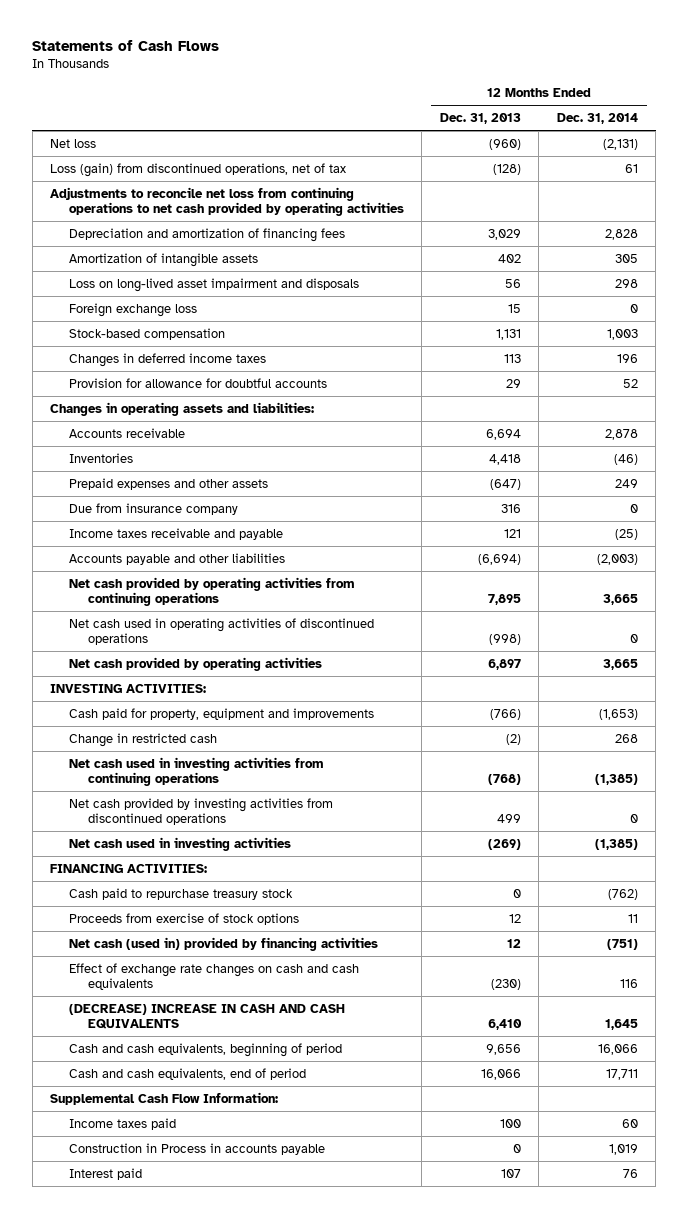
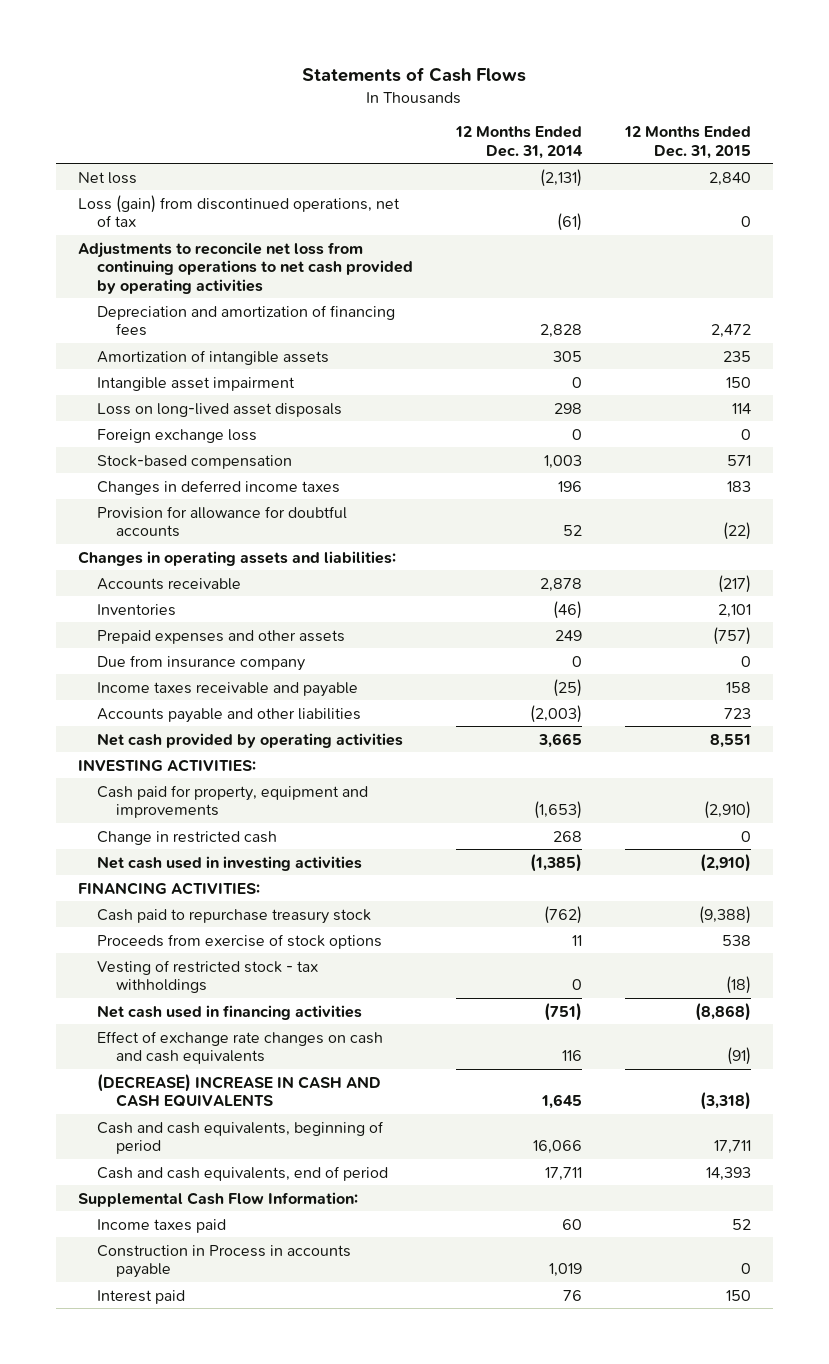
- | 12 Months Ended Dec. 31, 2013 | 12 Months Ended Dec. 31, 2014
+ | 12 Months Ended Dec. 31, 2014 | 12 Months Ended Dec. 31, 2015
- Loss (gain) from discontinued operations, net of tax | (128) | 61
+ Loss (gain) from discontinued operations, net of tax | (61) | 0
- Loss on long-lived asset impairment and disposals | 56 | 298
+ Intangible asset impairment | 0 | 150
+ Loss on long-lived asset disposals | 298 | 114
- Net cash provided by operating activities from continuing operations | 7,895 | 3,665
- Net cash used in operating activities of discontinued operations | (998) | 0
- Net cash used in investing activities from continuing operations | (768) | (1,385)
- Net cash provided by investing activities from discontinued operations | 499 | 0
- Net cash (used in) provided by financing activities | 12 | (751)
+ Vesting of restricted stock - tax withholdings | 0 | (18)
+ Net cash used in financing activities | (751) | (8,868)

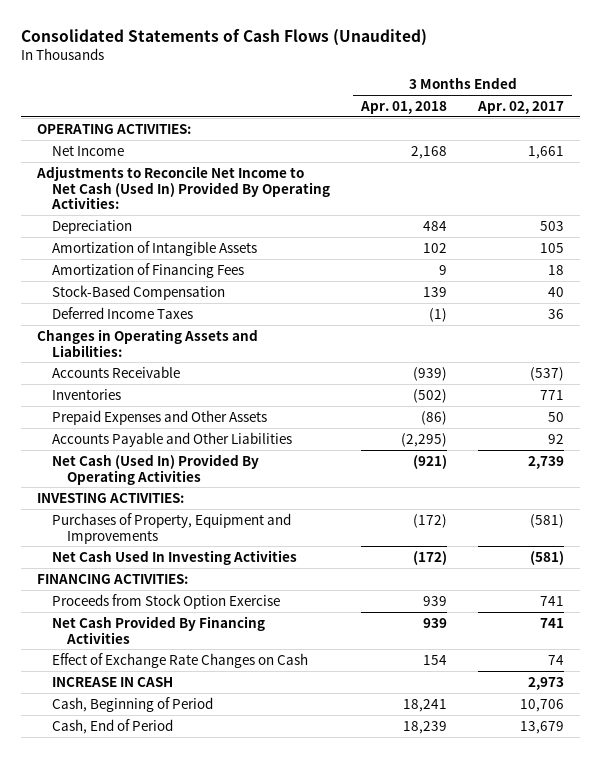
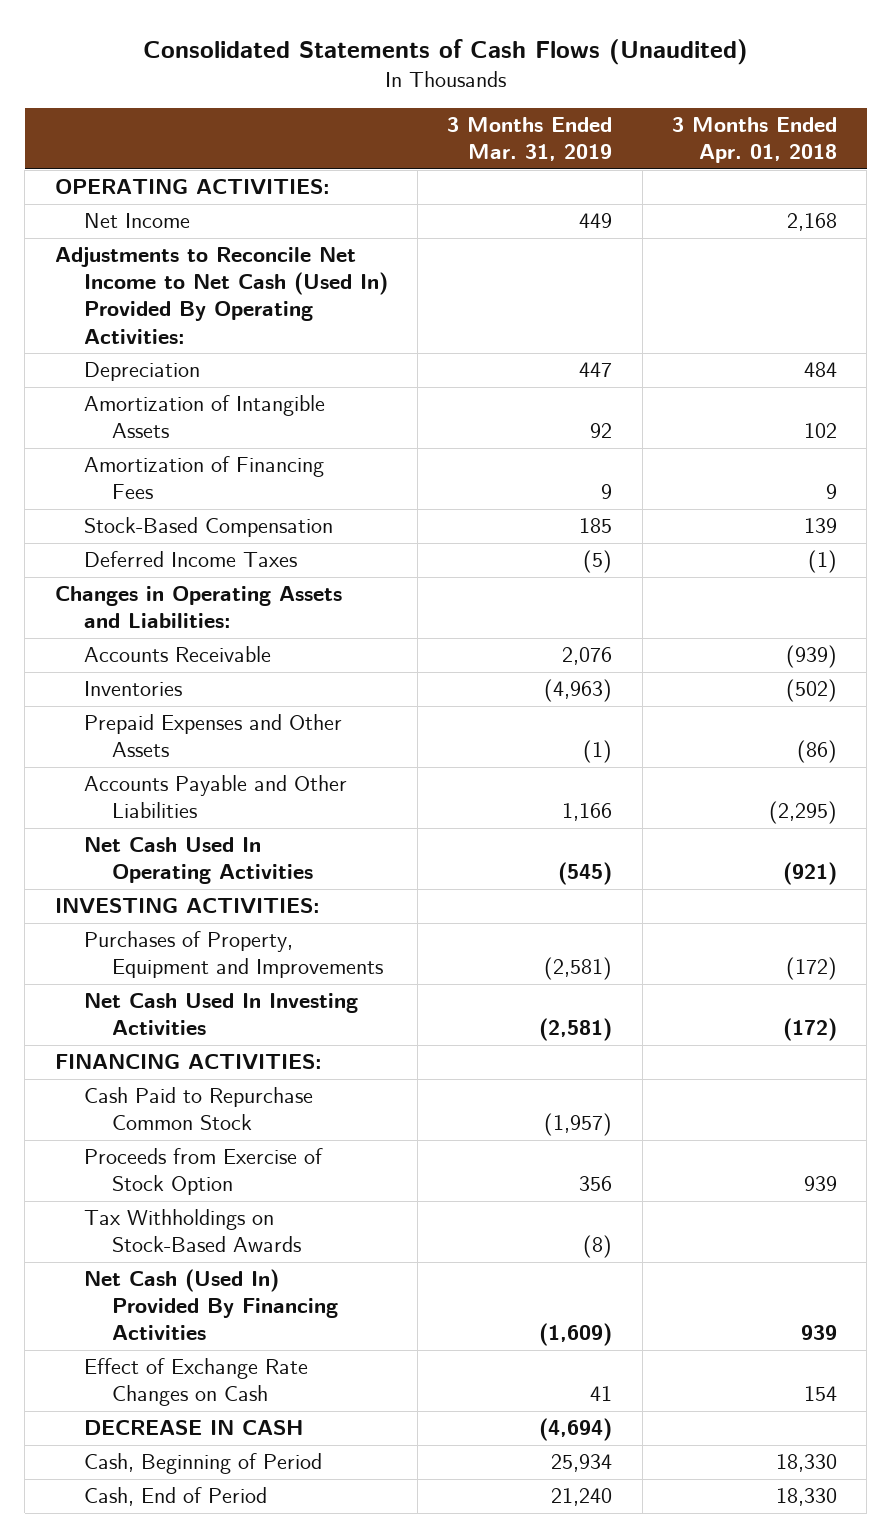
- | 3 Months Ended Apr. 01, 2018 | 3 Months Ended Apr. 02, 2017
+ | 3 Months Ended Mar. 31, 2019 | 3 Months Ended Apr. 01, 2018
- Net Cash (Used In) Provided By Operating Activities | (921) | 2,739
+ Net Cash Used In Operating Activities | (545) | (921)
- Proceeds from Stock Option Exercise | 939 | 741
- Net Cash Provided By Financing Activities | 939 | 741
+ Cash Paid to Repurchase Common Stock | (1,957) |
+ Proceeds from Exercise of Stock Option | 356 | 939
+ Tax Withholdings on Stock-Based Awards | (8) |
+ Net Cash (Used In) Provided By Financing Activities | (1,609) | 939
- INCREASE IN CASH | | 2,973
- Cash, Beginning of Period | 18,241 | 10,706
- Cash, End of Period | 18,239 | 13,679
+ DECREASE IN CASH | (4,694) |
+ Cash, Beginning of Period | 25,934 | 18,330
+ Cash, End of Period | 21,240 | 18,330

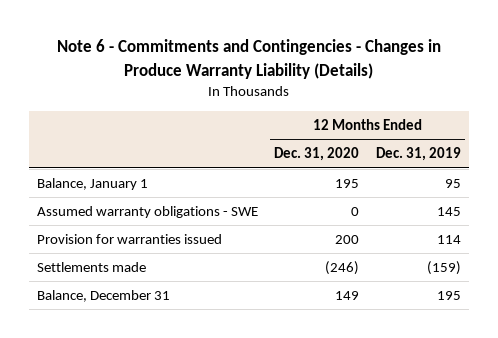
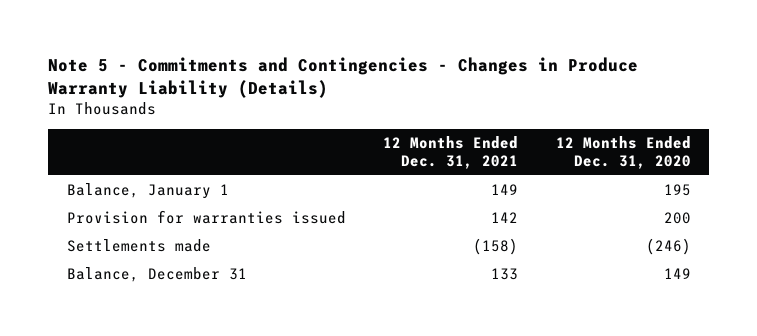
- Note 6 - Commitments and Contingencies - Changes in Produce Warranty Liability (Details)
+ Note 5 - Commitments and Contingencies - Changes in Produce Warranty Liability (Details)
- | 12 Months Ended Dec. 31, 2020 | 12 Months Ended Dec. 31, 2019
+ | 12 Months Ended Dec. 31, 2021 | 12 Months Ended Dec. 31, 2020
- Assumed warranty obligations - SWE | 0 | 145

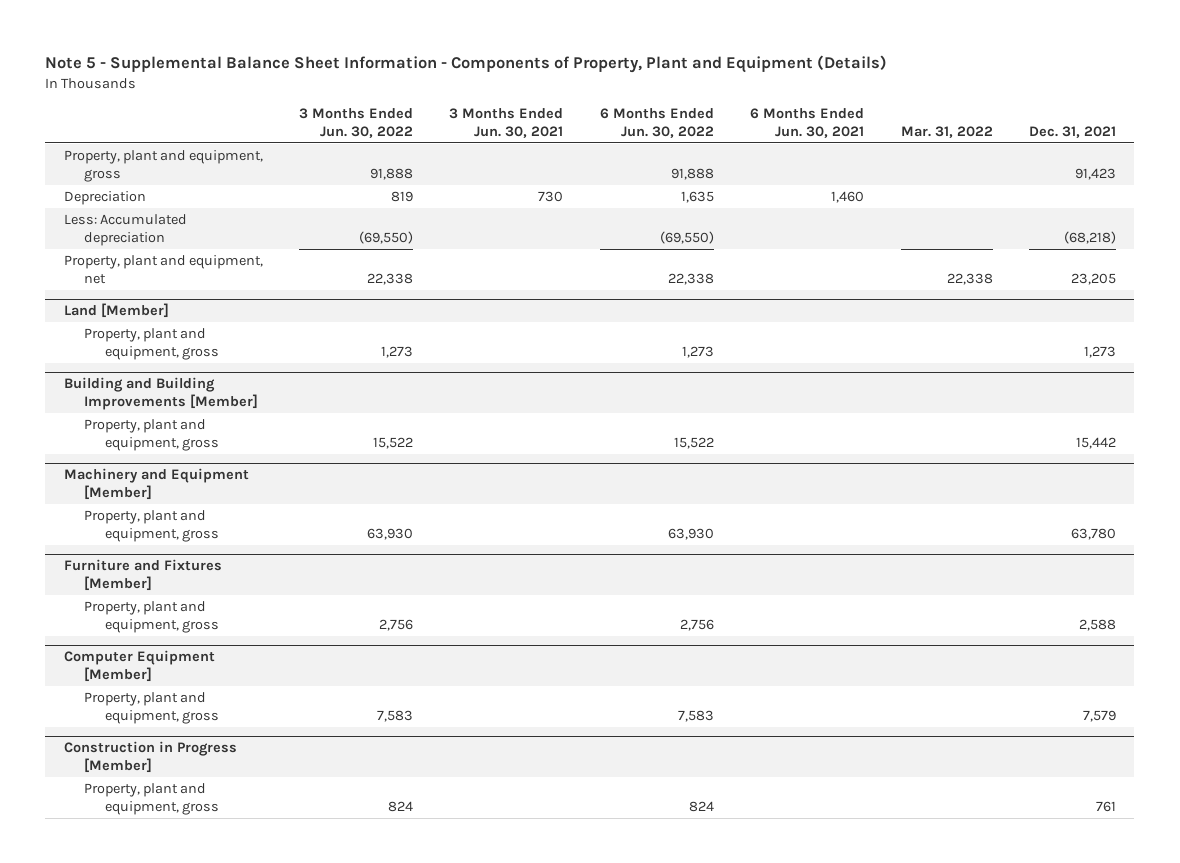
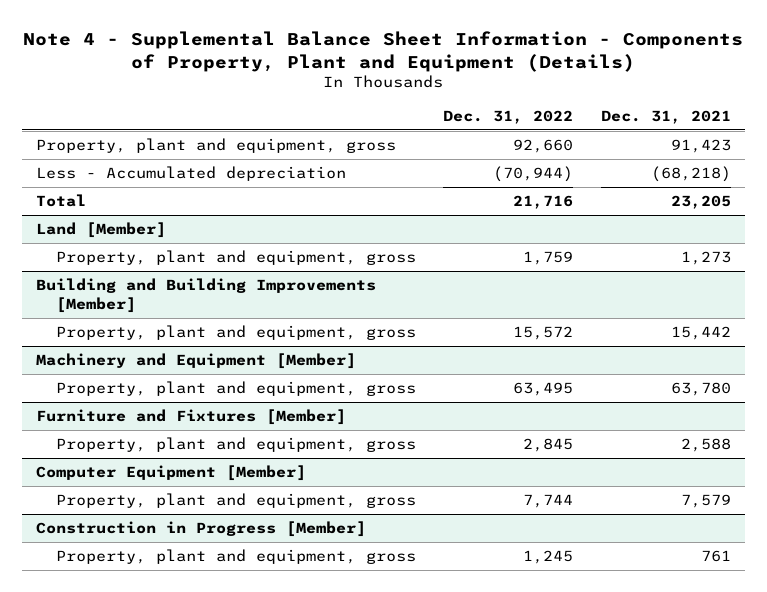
- Note 5 - Supplemental Balance Sheet Information - Components of Property, Plant and Equipment (Details)
+ Note 4 - Supplemental Balance Sheet Information - Components of Property, Plant and Equipment (Details)
- | 3 Months Ended Jun. 30, 2022 | 3 Months Ended Jun. 30, 2021 | 6 Months Ended Jun. 30, 2022 | 6 Months Ended Jun. 30, 2021 | Mar. 31, 2022 | Dec. 31, 2021
+ | Dec. 31, 2022 | Dec. 31, 2021
- Depreciation | 819 | 730 | 1,635 | 1,460 | |
- Less: Accumulated depreciation | (69,550) | | (69,550) | | | (68,218)
- Property, plant and equipment, net | 22,338 | | 22,338 | | 22,338 | 23,205
+ Less - Accumulated depreciation | (70,944) | (68,218)
+ Total | 21,716 | 23,205

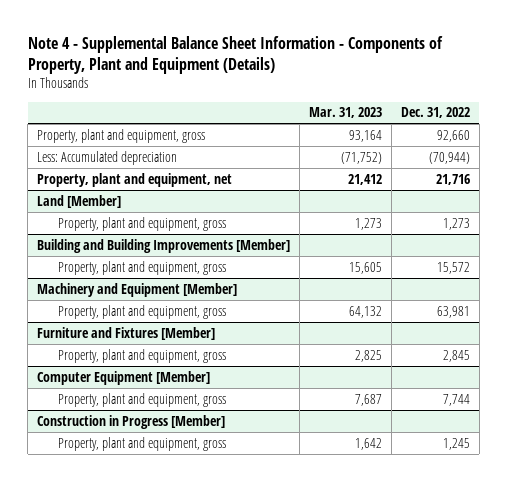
- | Dec. 31, 2022 | Dec. 31, 2021
+ | Mar. 31, 2023 | Dec. 31, 2022
- Less - Accumulated depreciation | (70,944) | (68,218)
- Total | 21,716 | 23,205
+ Less: Accumulated depreciation | (71,752) | (70,944)
+ Property, plant and equipment, net | 21,412 | 21,716
@ Land [Member]
- Property, plant and equipment, gross | 1,759 | 1,273
+ Property, plant and equipment, gross | 1,273 | 1,273
@ Machinery and Equipment [Member]
- Property, plant and equipment, gross | 63,495 | 63,780
+ Property, plant and equipment, gross | 64,132 | 63,981

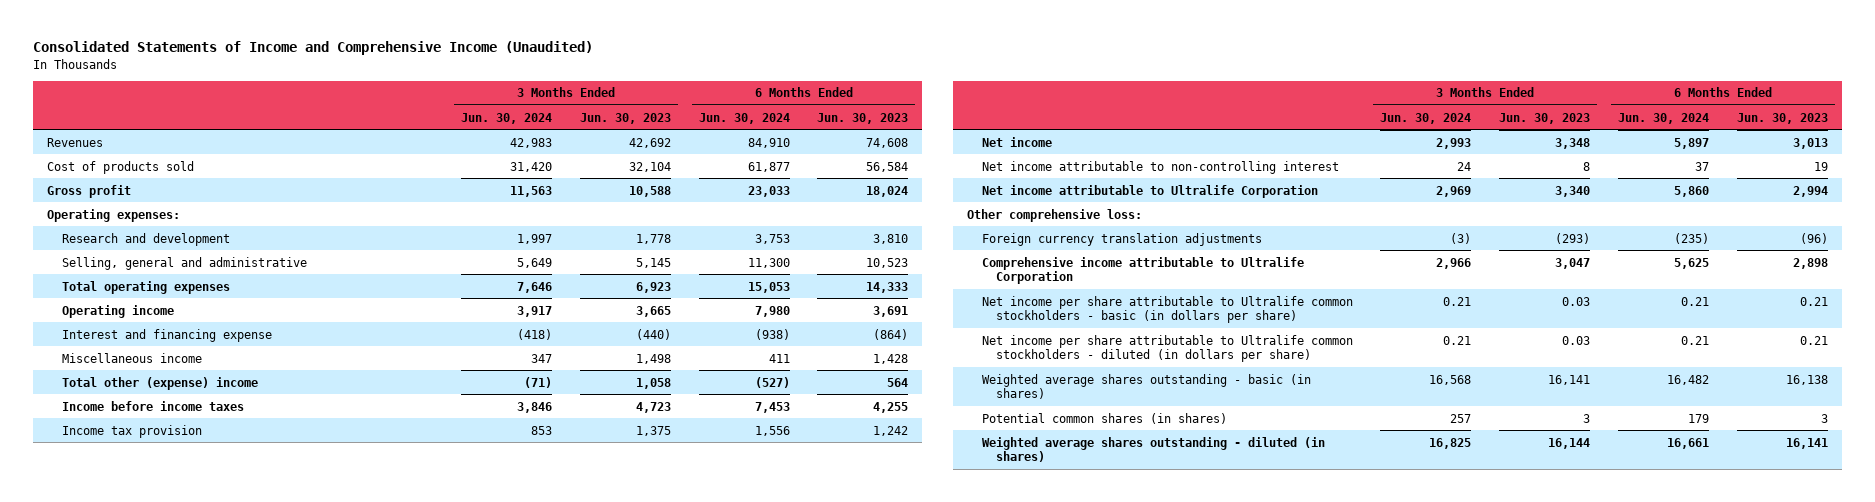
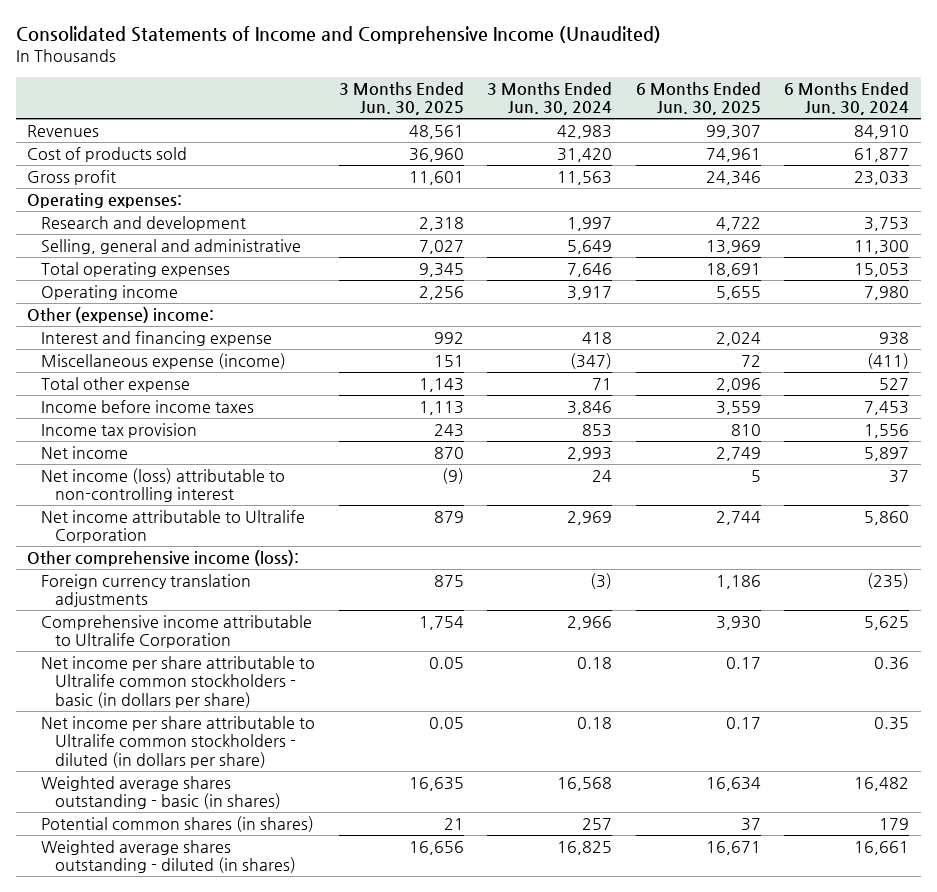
- | 3 Months Ended Jun. 30, 2024 | 3 Months Ended Jun. 30, 2023 | 6 Months Ended Jun. 30, 2024 | 6 Months Ended Jun. 30, 2023
+ | 3 Months Ended Jun. 30, 2025 | 3 Months Ended Jun. 30, 2024 | 6 Months Ended Jun. 30, 2025 | 6 Months Ended Jun. 30, 2024
- Interest and financing expense | (418) | (440) | (938) | (864)
- Miscellaneous income | 347 | 1,498 | 411 | 1,428
- Total other (expense) income | (71) | 1,058 | (527) | 564
+ Other (expense) income:
+ Interest and financing expense | 992 | 418 | 2,024 | 938
+ Miscellaneous expense (income) | 151 | (347) | 72 | (411)
+ Total other expense | 1,143 | 71 | 2,096 | 527
- Net income attributable to non-controlling interest | 24 | 8 | 37 | 19
+ Net income (loss) attributable to non-controlling interest | (9) | 24 | 5 | 37
- Other comprehensive loss:
+ Other comprehensive income (loss):
- Net income per share attributable to Ultralife common stockholders - basic (in dollars per share) | 0.21 | 0.03 | 0.21 | 0.21
- Net income per share attributable to Ultralife common stockholders - diluted (in dollars per share) | 0.21 | 0.03 | 0.21 | 0.21
+ Net income per share attributable to Ultralife common stockholders - basic (in dollars per share) | 0.05 | 0.18 | 0.17 | 0.36
+ Net income per share attributable to Ultralife common stockholders - diluted (in dollars per share) | 0.05 | 0.18 | 0.17 | 0.35

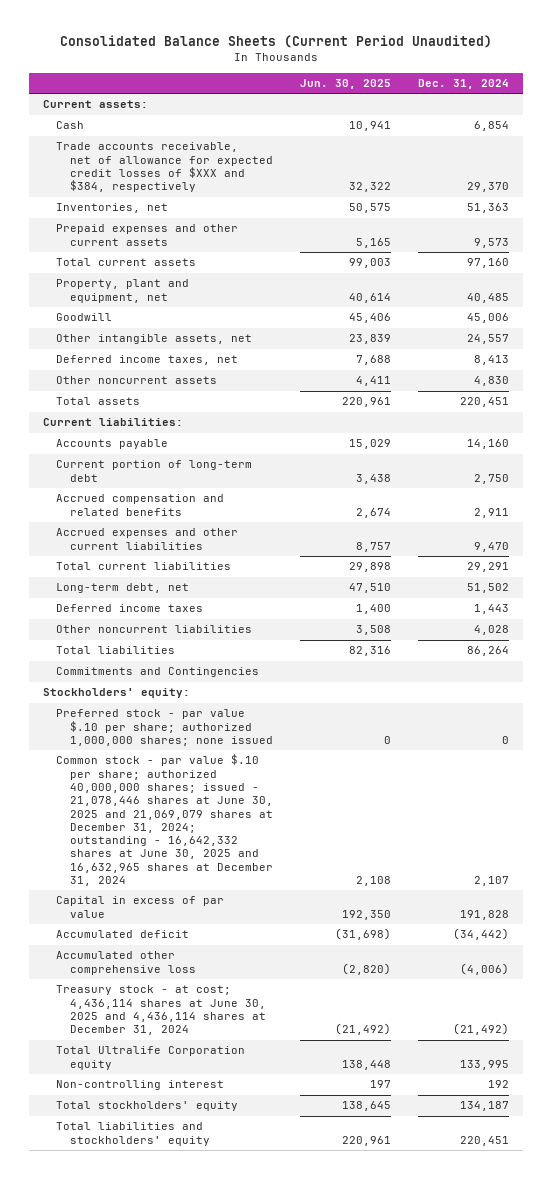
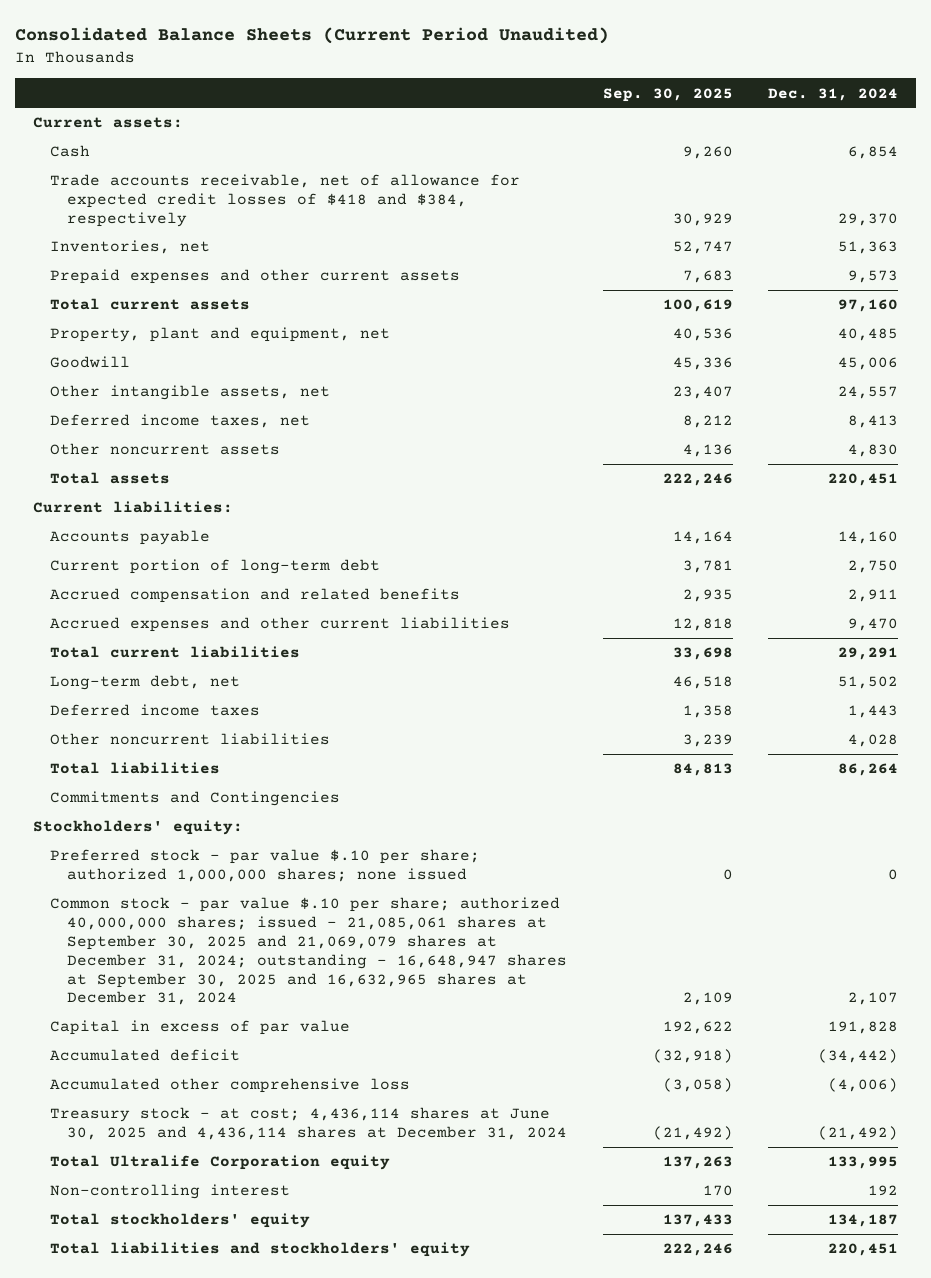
- | Jun. 30, 2025 | Dec. 31, 2024
+ | Sep. 30, 2025 | Dec. 31, 2024
- Trade accounts receivable, net of allowance for expected credit losses of $XXX and $384, respectively | 32,322 | 29,370
+ Trade accounts receivable, net of allowance for expected credit losses of $418 and $384, respectively | 30,929 | 29,370
- Common stock - par value $.10 per share; authorized 40,000,000 shares; issued - 21,078,446 shares at June 30, 2025 and 21,069,079 shares at December 31, 2024; outstanding - 16,642,332 shares at June 30, 2025 and 16,632,965 shares at December 31, 2024 | 2,108 | 2,107
+ Common stock - par value $.10 per share; authorized 40,000,000 shares; issued - 21,085,061 shares at September 30, 2025 and 21,069,079 shares at December 31, 2024; outstanding - 16,648,947 shares at September 30, 2025 and 16,632,965 shares at December 31, 2024 | 2,109 | 2,107

